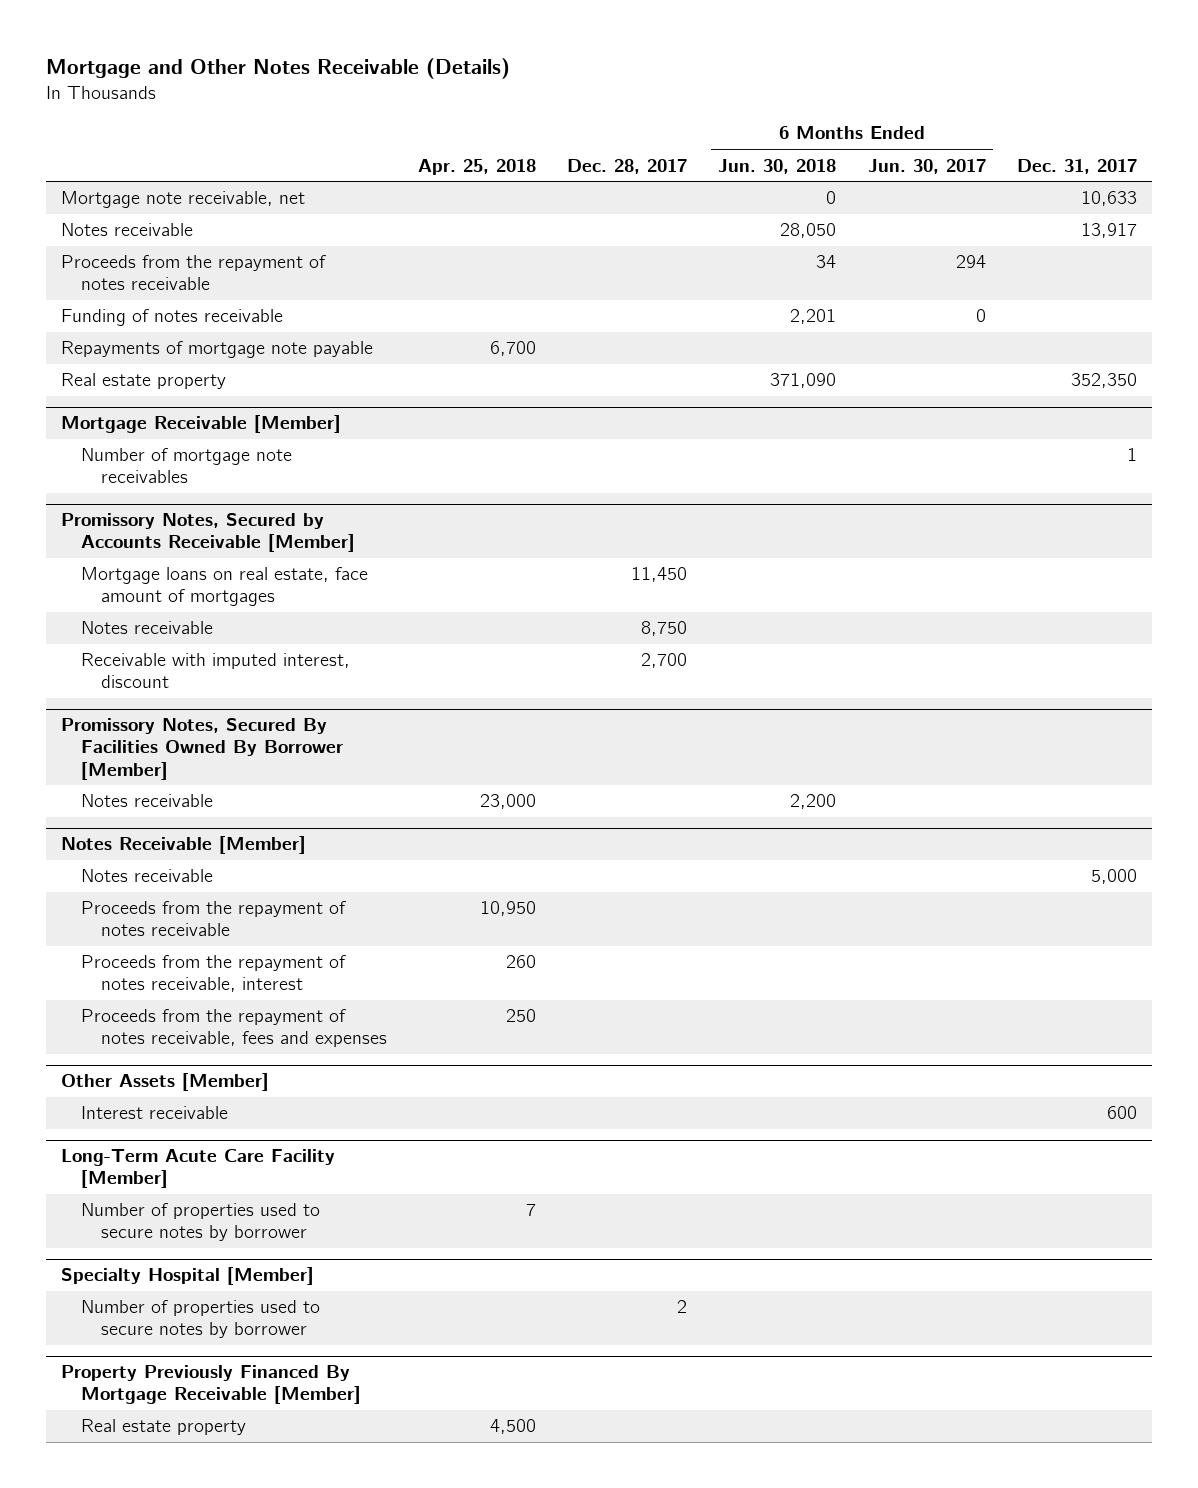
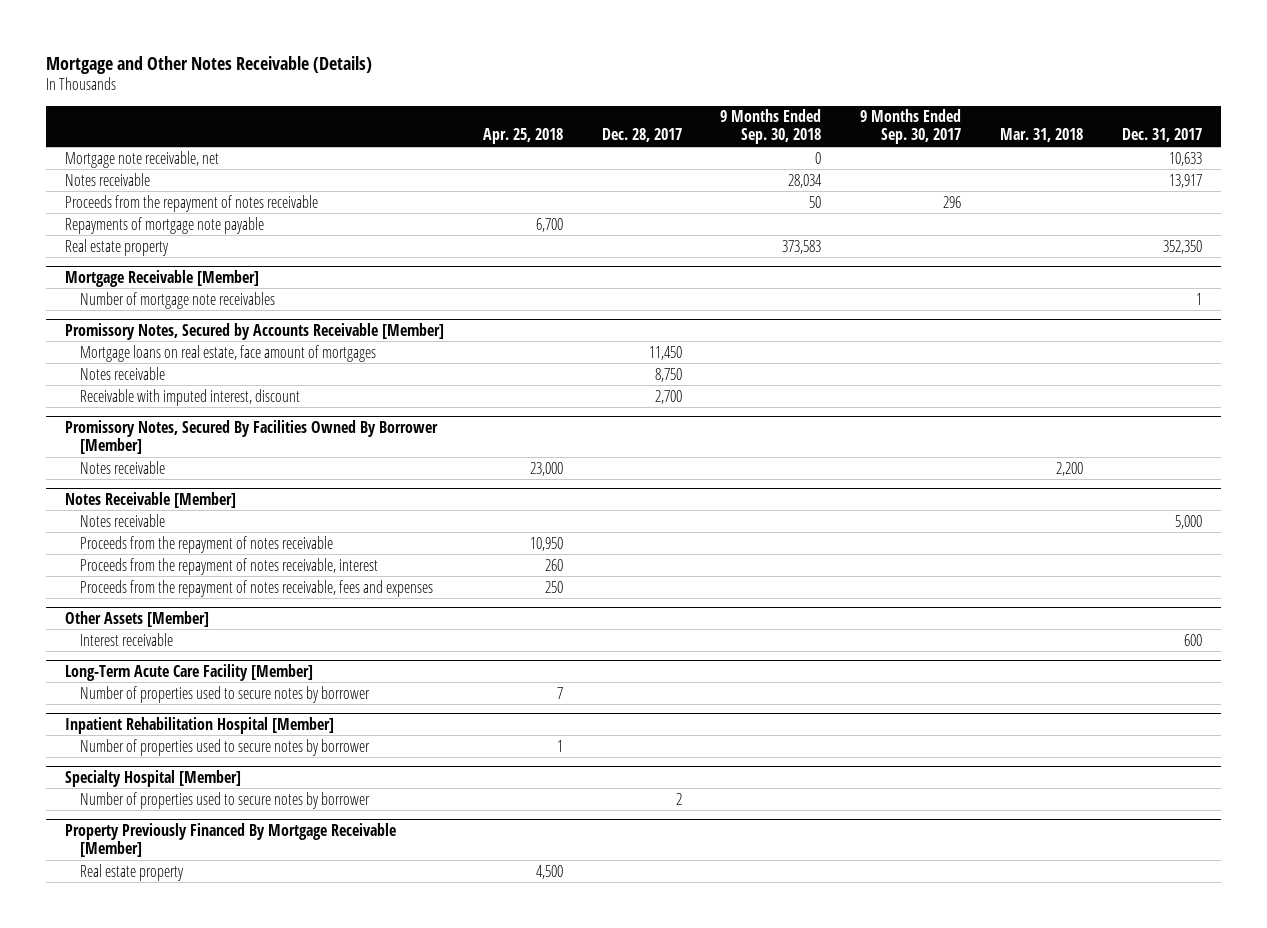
- | Apr. 25, 2018 | Dec. 28, 2017 | 6 Months Ended Jun. 30, 2018 | 6 Months Ended Jun. 30, 2017 | Dec. 31, 2017
+ | Apr. 25, 2018 | Dec. 28, 2017 | 9 Months Ended Sep. 30, 2018 | 9 Months Ended Sep. 30, 2017 | Mar. 31, 2018 | Dec. 31, 2017
- Funding of notes receivable | | | 2,201 | 0 |
+ Inpatient Rehabilitation Hospital [Member]
+ Number of properties used to secure notes by borrower | 1 | | | | |

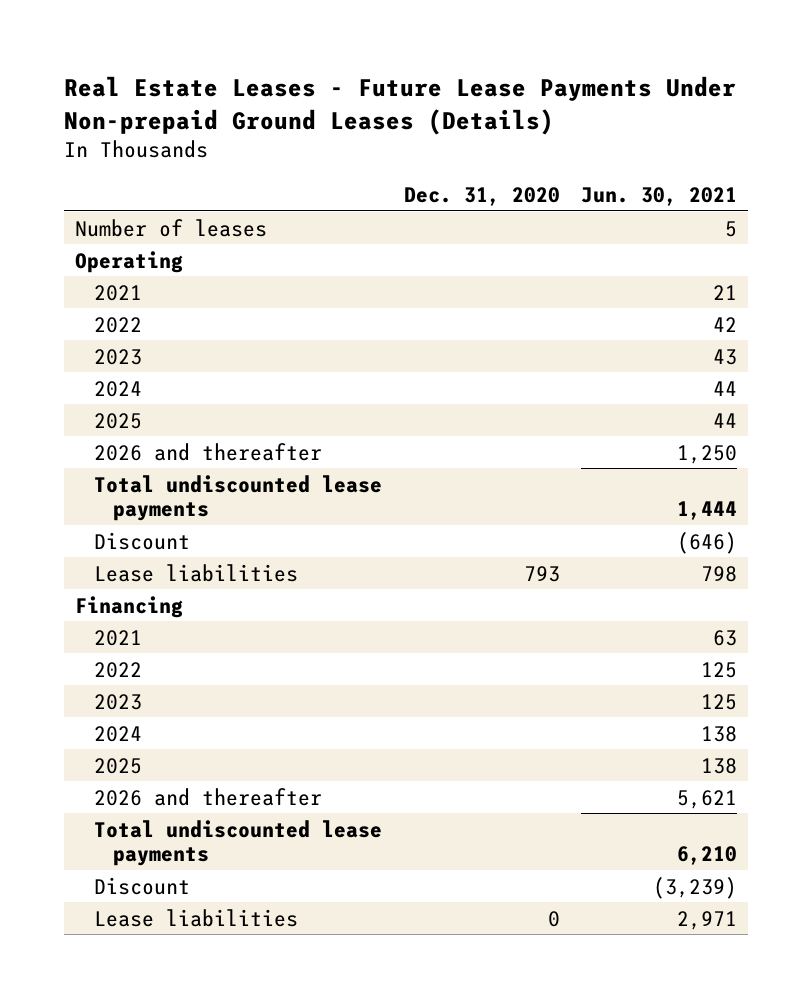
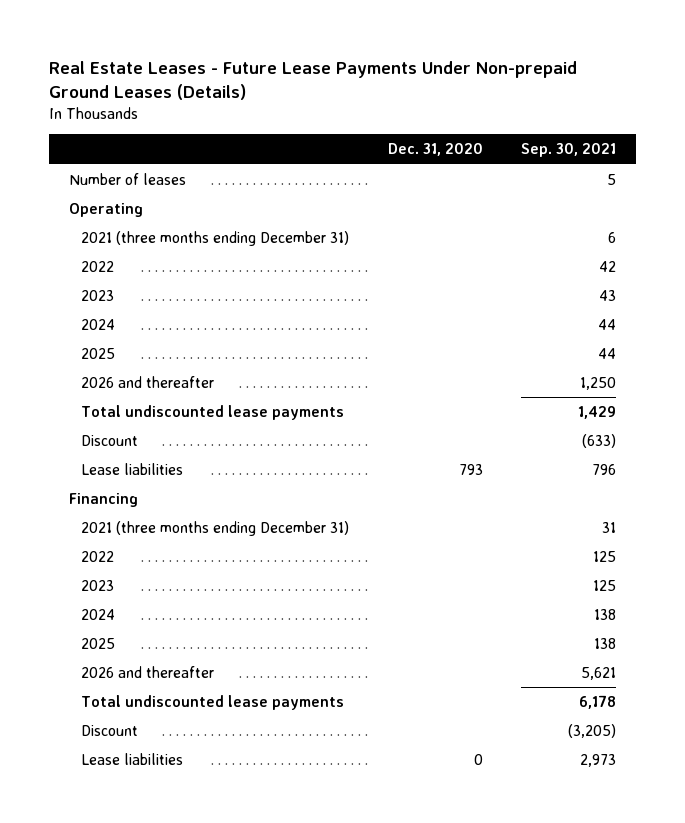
- | Dec. 31, 2020 | Jun. 30, 2021
+ | Dec. 31, 2020 | Sep. 30, 2021
- 2021 | | 21
+ 2021 (three months ending December 31) | | 6
- 2021 | | 63
+ 2021 (three months ending December 31) | | 31

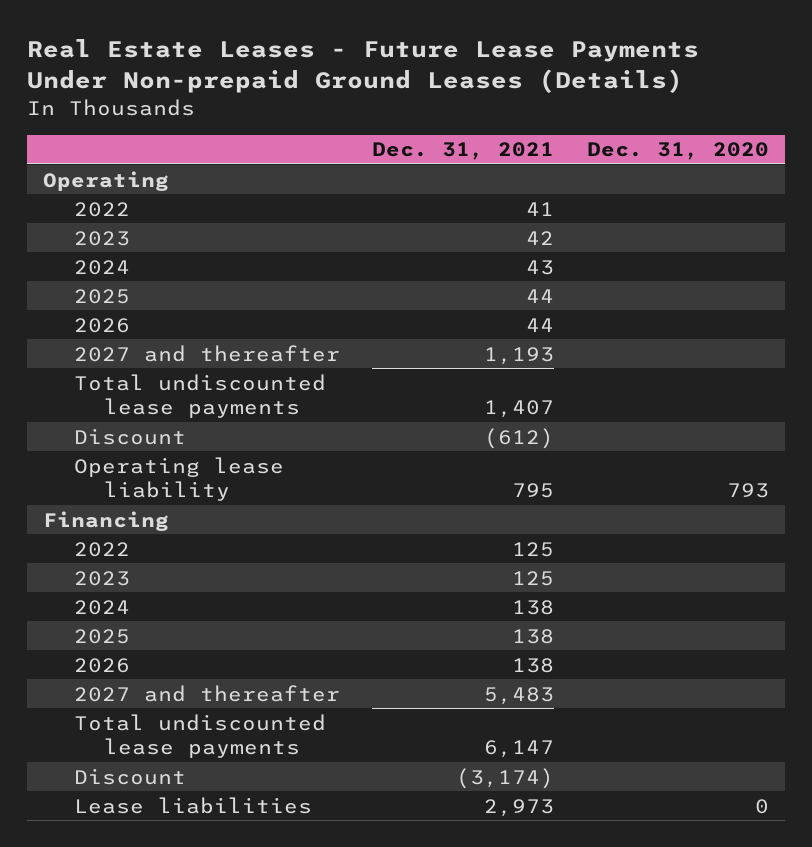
- | Dec. 31, 2020 | Sep. 30, 2021
+ | Dec. 31, 2021 | Dec. 31, 2020
- Number of leases | | 5
- 2021 (three months ending December 31) | | 6
- 2026 and thereafter | | 1,250
+ 2026 | 44 |
+ 2027 and thereafter | 1,193 |
- Lease liabilities | 793 | 796
+ Operating lease liability | 795 | 793
- 2021 (three months ending December 31) | | 31
- 2026 and thereafter | | 5,621
+ 2026 | 138 |
+ 2027 and thereafter | 5,483 |

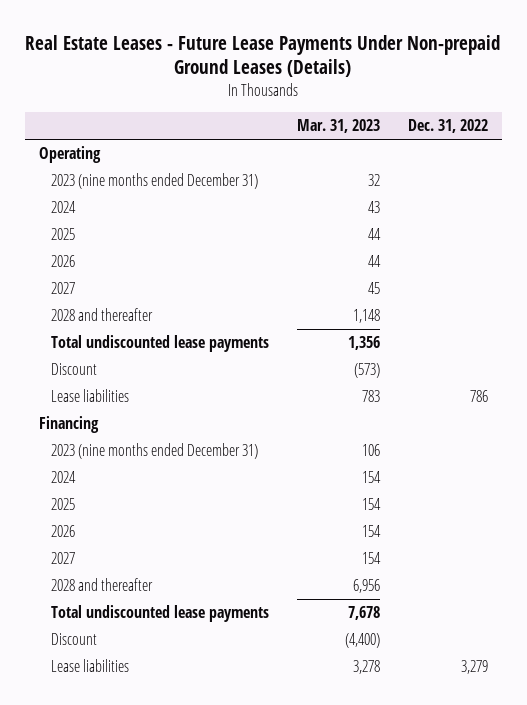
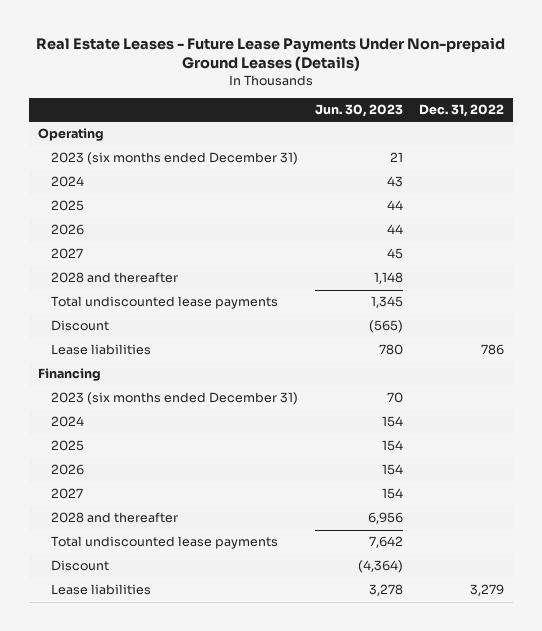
- | Mar. 31, 2023 | Dec. 31, 2022
+ | Jun. 30, 2023 | Dec. 31, 2022
- 2023 (nine months ended December 31) | 32 |
+ 2023 (six months ended December 31) | 21 |
- 2023 (nine months ended December 31) | 106 |
+ 2023 (six months ended December 31) | 70 |

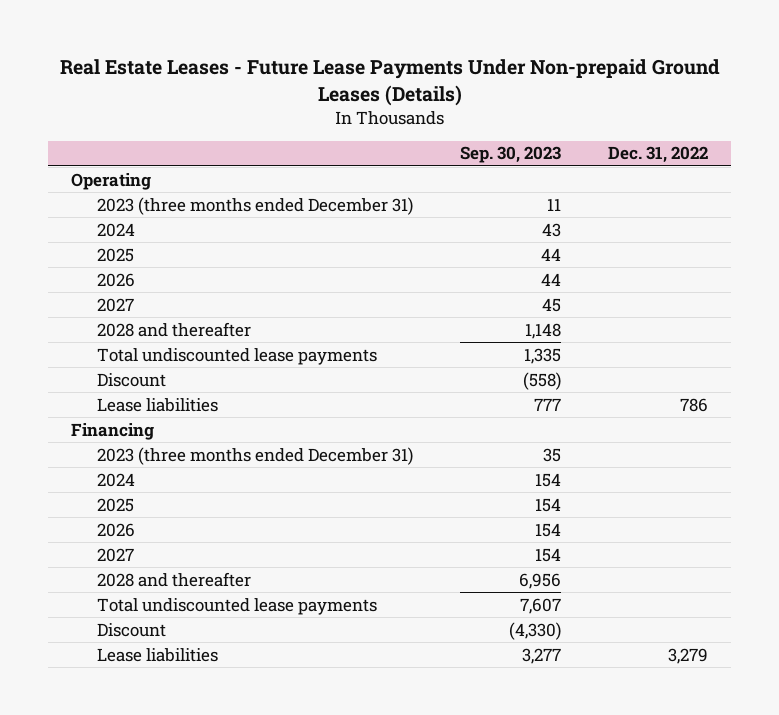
- | Jun. 30, 2023 | Dec. 31, 2022
+ | Sep. 30, 2023 | Dec. 31, 2022
- 2023 (six months ended December 31) | 21 |
+ 2023 (three months ended December 31) | 11 |
- 2023 (six months ended December 31) | 70 |
+ 2023 (three months ended December 31) | 35 |

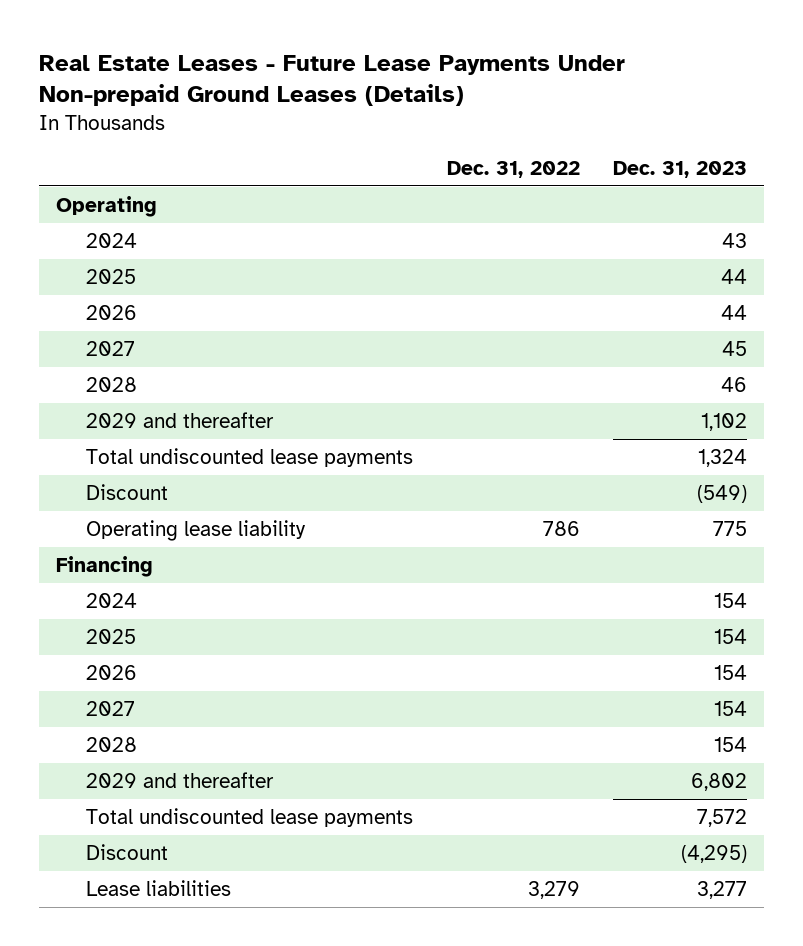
- | Sep. 30, 2023 | Dec. 31, 2022
+ | Dec. 31, 2022 | Dec. 31, 2023
- 2023 (three months ended December 31) | 11 |
- 2028 and thereafter | 1,148 |
+ 2028 | | 46
+ 2029 and thereafter | | 1,102
- Lease liabilities | 777 | 786
+ Operating lease liability | 786 | 775
- 2023 (three months ended December 31) | 35 |
- 2028 and thereafter | 6,956 |
+ 2028 | | 154
+ 2029 and thereafter | | 6,802

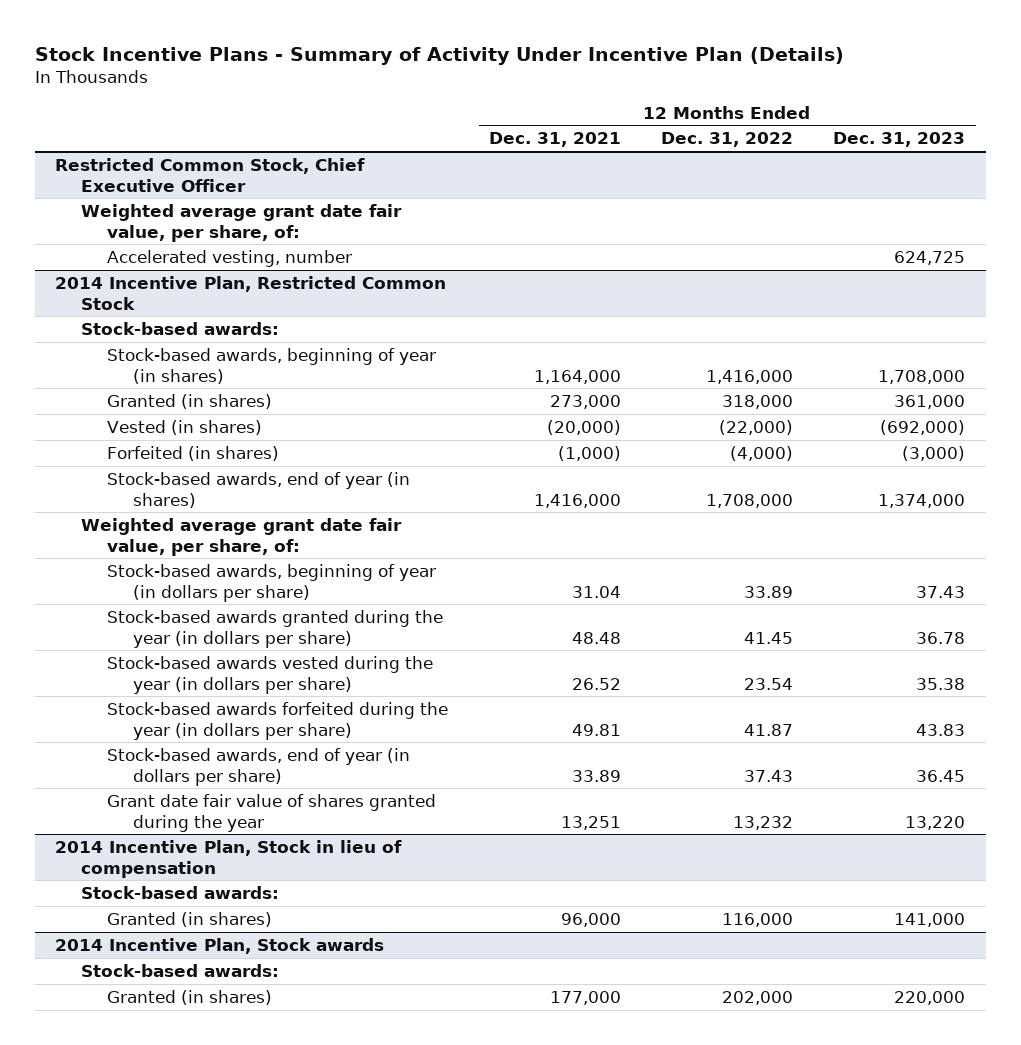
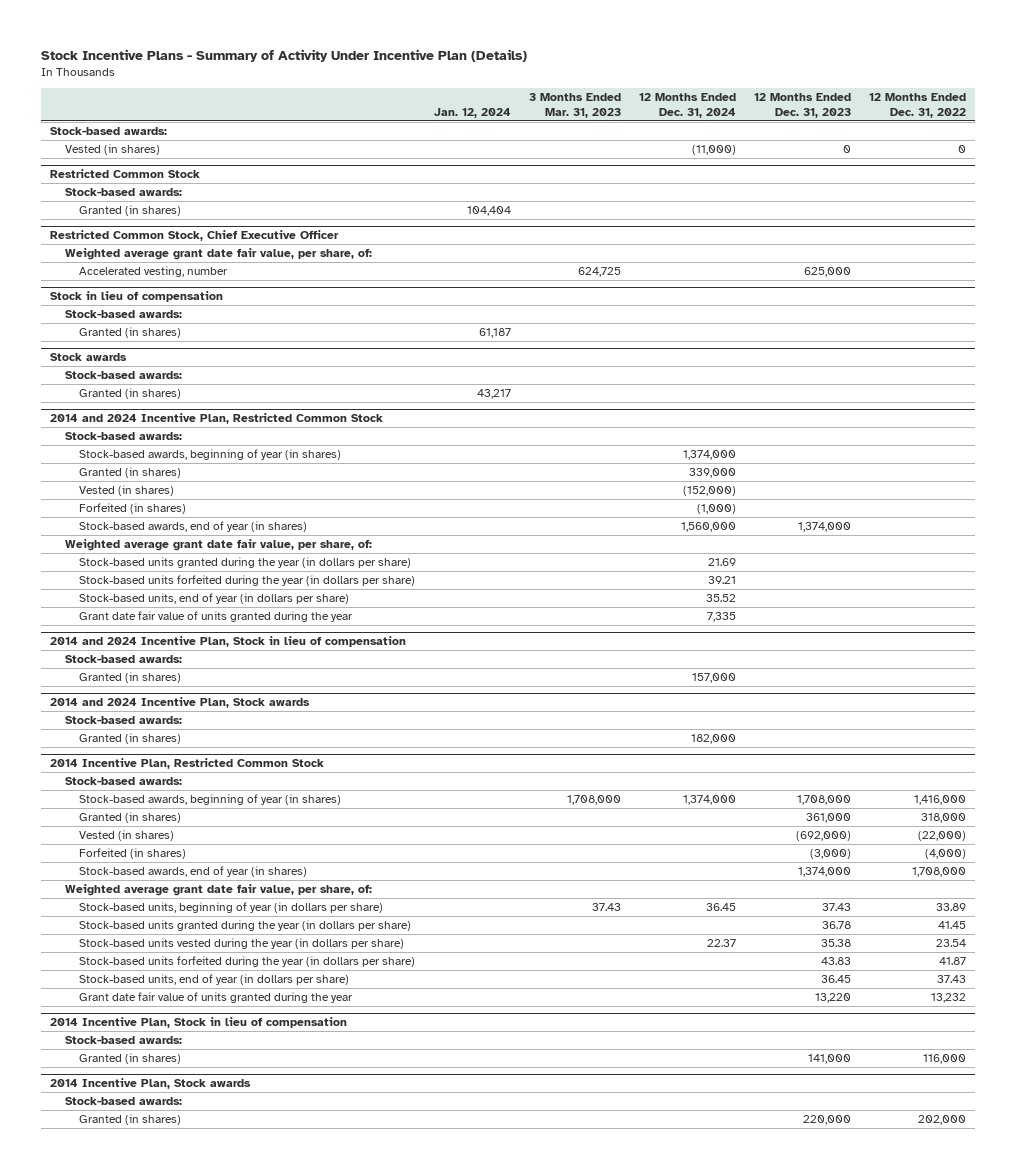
- | 12 Months Ended Dec. 31, 2021 | 12 Months Ended Dec. 31, 2022 | 12 Months Ended Dec. 31, 2023
+ | Jan. 12, 2024 | 3 Months Ended Mar. 31, 2023 | 12 Months Ended Dec. 31, 2024 | 12 Months Ended Dec. 31, 2023 | 12 Months Ended Dec. 31, 2022
+ Stock-based awards:
+ Vested (in shares) | | | (11,000) | 0 | 0
+ Restricted Common Stock
+ Stock-based awards:
+ Granted (in shares) | 104,404 | | | |
@ Restricted Common Stock, Chief Executive Officer
- Accelerated vesting, number | | | 624,725
+ Accelerated vesting, number | | 624,725 | | 625,000 |
+ Stock in lieu of compensation
+ Stock-based awards:
+ Granted (in shares) | 61,187 | | | |
+ Stock awards
+ Stock-based awards:
+ Granted (in shares) | 43,217 | | | |
+ 2014 and 2024 Incentive Plan, Restricted Common Stock
+ Stock-based awards:
+ Stock-based awards, beginning of year (in shares) | | | 1,374,000 | |
+ Granted (in shares) | | | 339,000 | |
+ Vested (in shares) | | | (152,000) | |
+ Forfeited (in shares) | | | (1,000) | |
+ Stock-based awards, end of year (in shares) | | | 1,560,000 | 1,374,000 |
+ Weighted average grant date fair value, per share, of:
+ Stock-based units granted during the year (in dollars per share) | | | 21.69 | |
+ Stock-based units forfeited during the year (in dollars per share) | | | 39.21 | |
+ Stock-based units, end of year (in dollars per share) | | | 35.52 | |
+ Grant date fair value of units granted during the year | | | 7,335 | |
+ 2014 and 2024 Incentive Plan, Stock in lieu of compensation
+ Stock-based awards:
+ Granted (in shares) | | | 157,000 | |
+ 2014 and 2024 Incentive Plan, Stock awards
+ Stock-based awards:
+ Granted (in shares) | | | 182,000 | |
@ 2014 Incentive Plan, Restricted Common Stock
- Stock-based awards, beginning of year (in dollars per share) | 31.04 | 33.89 | 37.43
- Stock-based awards granted during the year (in dollars per share) | 48.48 | 41.45 | 36.78
- Stock-based awards vested during the year (in dollars per share) | 26.52 | 23.54 | 35.38
- Stock-based awards forfeited during the year (in dollars per share) | 49.81 | 41.87 | 43.83
- Stock-based awards, end of year (in dollars per share) | 33.89 | 37.43 | 36.45
- Grant date fair value of shares granted during the year | 13,251 | 13,232 | 13,220
+ Stock-based units, beginning of year (in dollars per share) | | 37.43 | 36.45 | 37.43 | 33.89
+ Stock-based units granted during the year (in dollars per share) | | | | 36.78 | 41.45
+ Stock-based units vested during the year (in dollars per share) | | | 22.37 | 35.38 | 23.54
+ Stock-based units forfeited during the year (in dollars per share) | | | | 43.83 | 41.87
+ Stock-based units, end of year (in dollars per share) | | | | 36.45 | 37.43
+ Grant date fair value of units granted during the year | | | | 13,220 | 13,232

